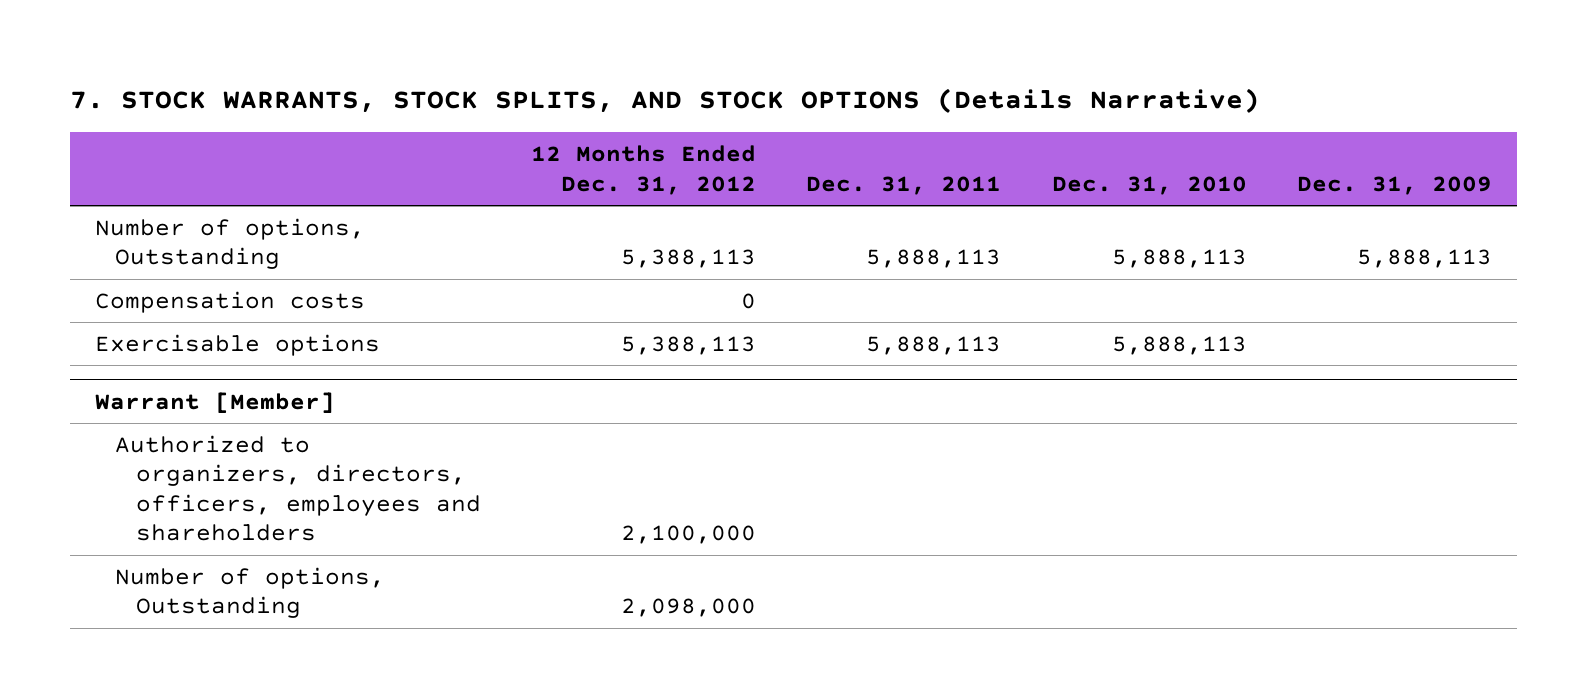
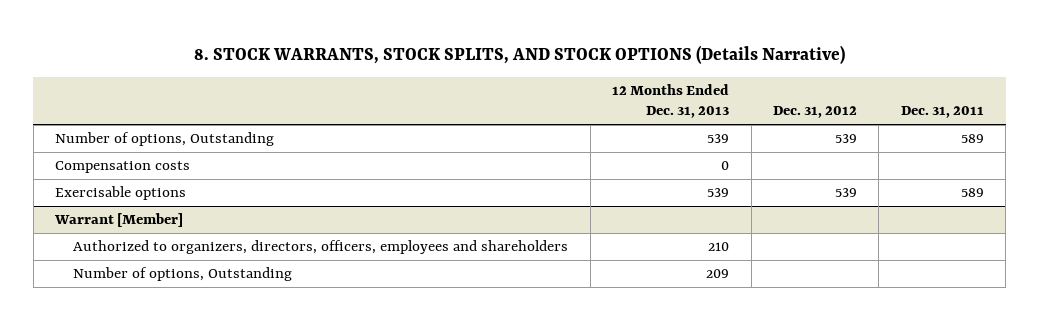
- 7. STOCK WARRANTS, STOCK SPLITS, AND STOCK OPTIONS (Details Narrative)
+ 8. STOCK WARRANTS, STOCK SPLITS, AND STOCK OPTIONS (Details Narrative)
- | 12 Months Ended Dec. 31, 2012 | Dec. 31, 2011 | Dec. 31, 2010 | Dec. 31, 2009
+ | 12 Months Ended Dec. 31, 2013 | Dec. 31, 2012 | Dec. 31, 2011
- Number of options, Outstanding | 5,388,113 | 5,888,113 | 5,888,113 | 5,888,113
+ Number of options, Outstanding | 539 | 539 | 589
- Exercisable options | 5,388,113 | 5,888,113 | 5,888,113 |
+ Exercisable options | 539 | 539 | 589

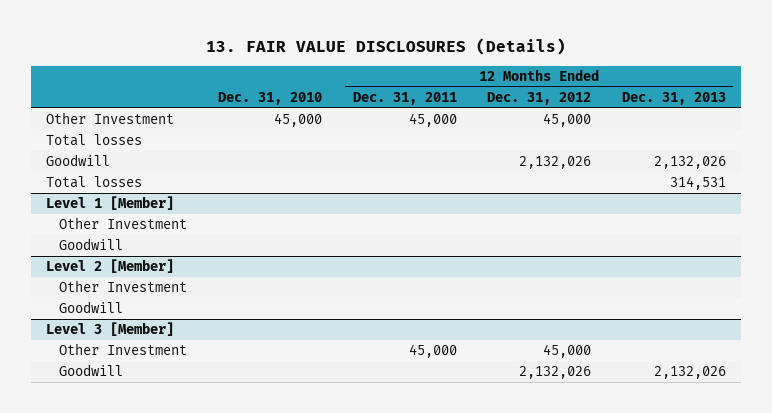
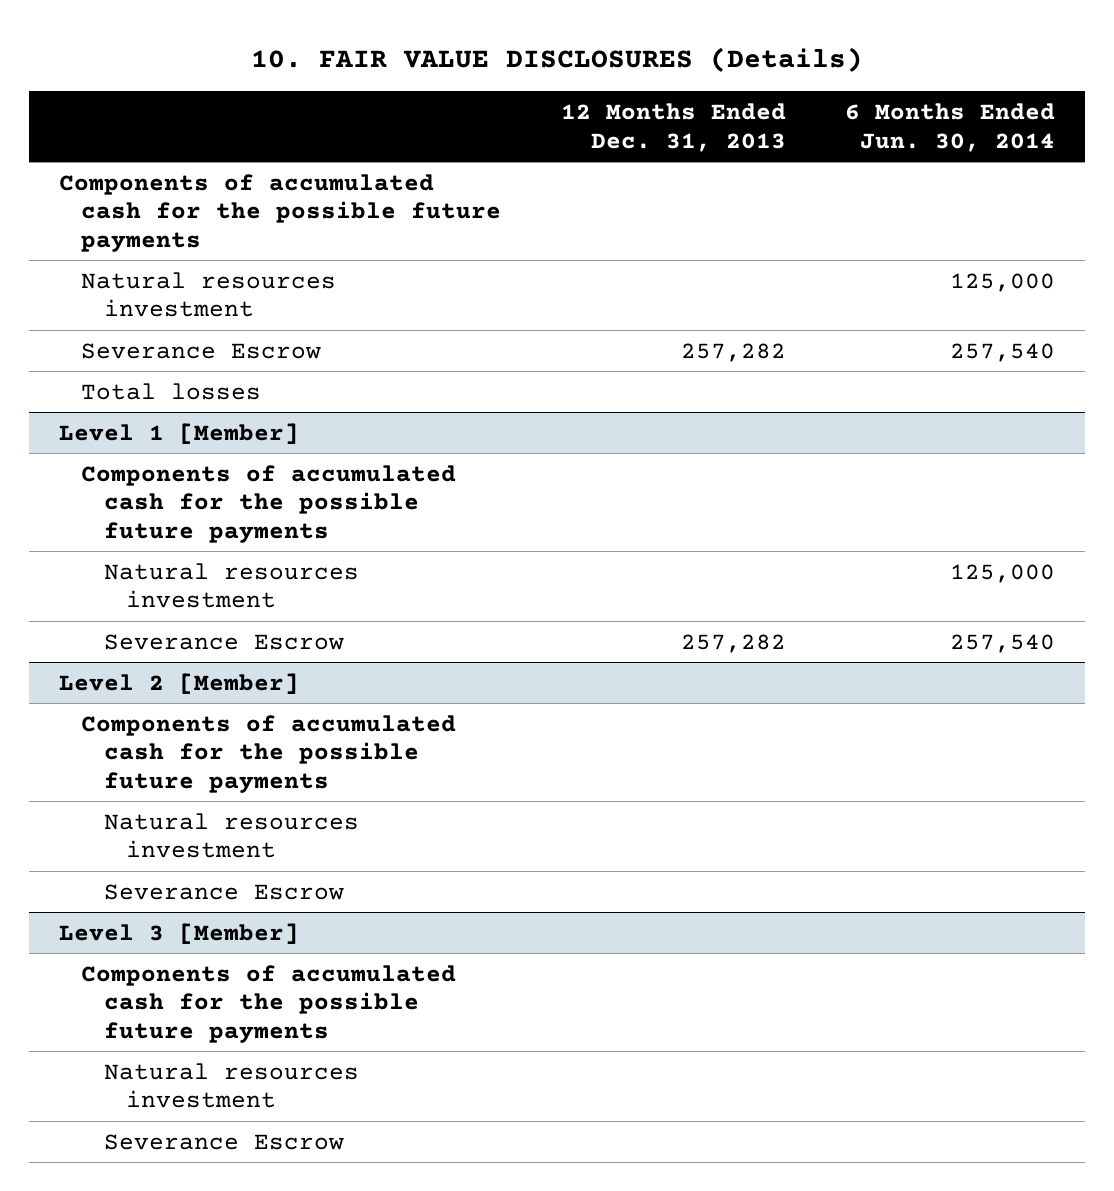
- 13. FAIR VALUE DISCLOSURES (Details)
+ 10. FAIR VALUE DISCLOSURES (Details)
- | Dec. 31, 2010 | 12 Months Ended Dec. 31, 2011 | 12 Months Ended Dec. 31, 2012 | 12 Months Ended Dec. 31, 2013
+ | 12 Months Ended Dec. 31, 2013 | 6 Months Ended Jun. 30, 2014
- Other Investment | 45,000 | 45,000 | 45,000 |
+ Components of accumulated cash for the possible future payments
+ Natural resources investment | | 125,000
+ Severance Escrow | 257,282 | 257,540
- Goodwill | | | 2,132,026 | 2,132,026
- Total losses | | | | 314,531
@ Level 1 [Member]
- Other Investment
- Goodwill
+ Components of accumulated cash for the possible future payments
+ Natural resources investment | | 125,000
+ Severance Escrow | 257,282 | 257,540
@ Level 2 [Member]
- Other Investment
- Goodwill
+ Components of accumulated cash for the possible future payments
+ Natural resources investment
+ Severance Escrow
@ Level 3 [Member]
- Other Investment | | 45,000 | 45,000 |
- Goodwill | | | 2,132,026 | 2,132,026
+ Components of accumulated cash for the possible future payments
+ Natural resources investment
+ Severance Escrow

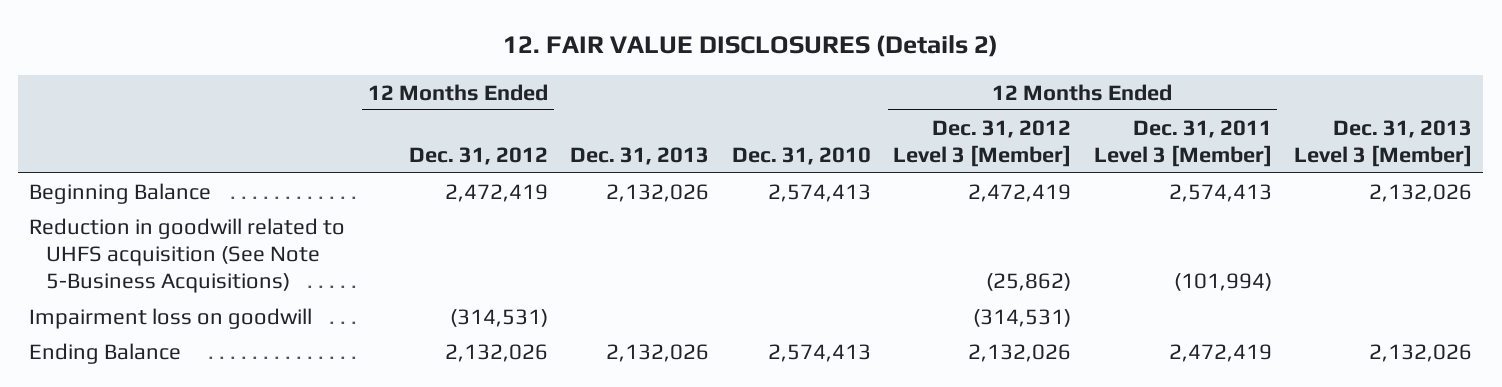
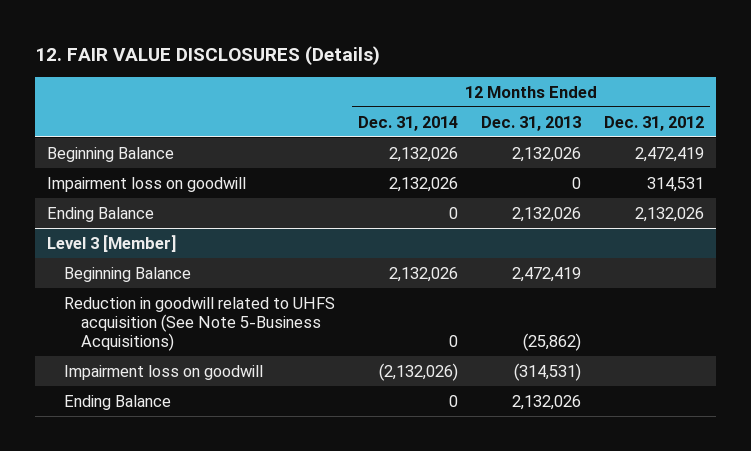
- 12. FAIR VALUE DISCLOSURES (Details 2)
+ 12. FAIR VALUE DISCLOSURES (Details)
- | 12 Months Ended Dec. 31, 2012 | Dec. 31, 2013 | Dec. 31, 2010 | 12 Months Ended Dec. 31, 2012 Level 3 [Member] | 12 Months Ended Dec. 31, 2011 Level 3 [Member] | Dec. 31, 2013 Level 3 [Member]
+ | 12 Months Ended Dec. 31, 2014 | 12 Months Ended Dec. 31, 2013 | 12 Months Ended Dec. 31, 2012
- Reduction in goodwill related to UHFS acquisition (See Note 5-Business Acquisitions) | | | | (25,862) | (101,994) |
- Impairment loss on goodwill | (314,531) | | | (314,531) | |
+ Impairment loss on goodwill | 2,132,026 | 0 | 314,531
+ Level 3 [Member]
+ Beginning Balance | 2,132,026 | 2,472,419 |
+ Reduction in goodwill related to UHFS acquisition (See Note 5-Business Acquisitions) | 0 | (25,862) |
+ Impairment loss on goodwill | (2,132,026) | (314,531) |
+ Ending Balance | 0 | 2,132,026 |

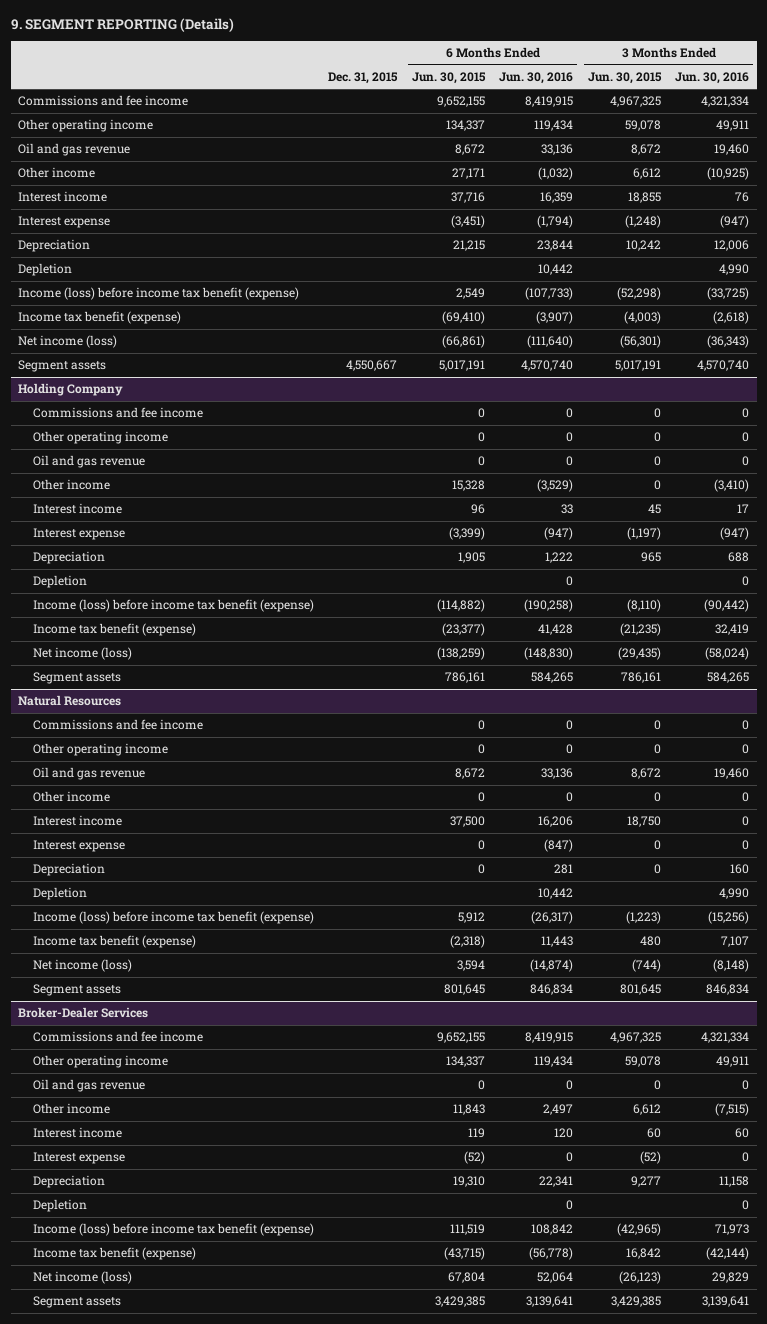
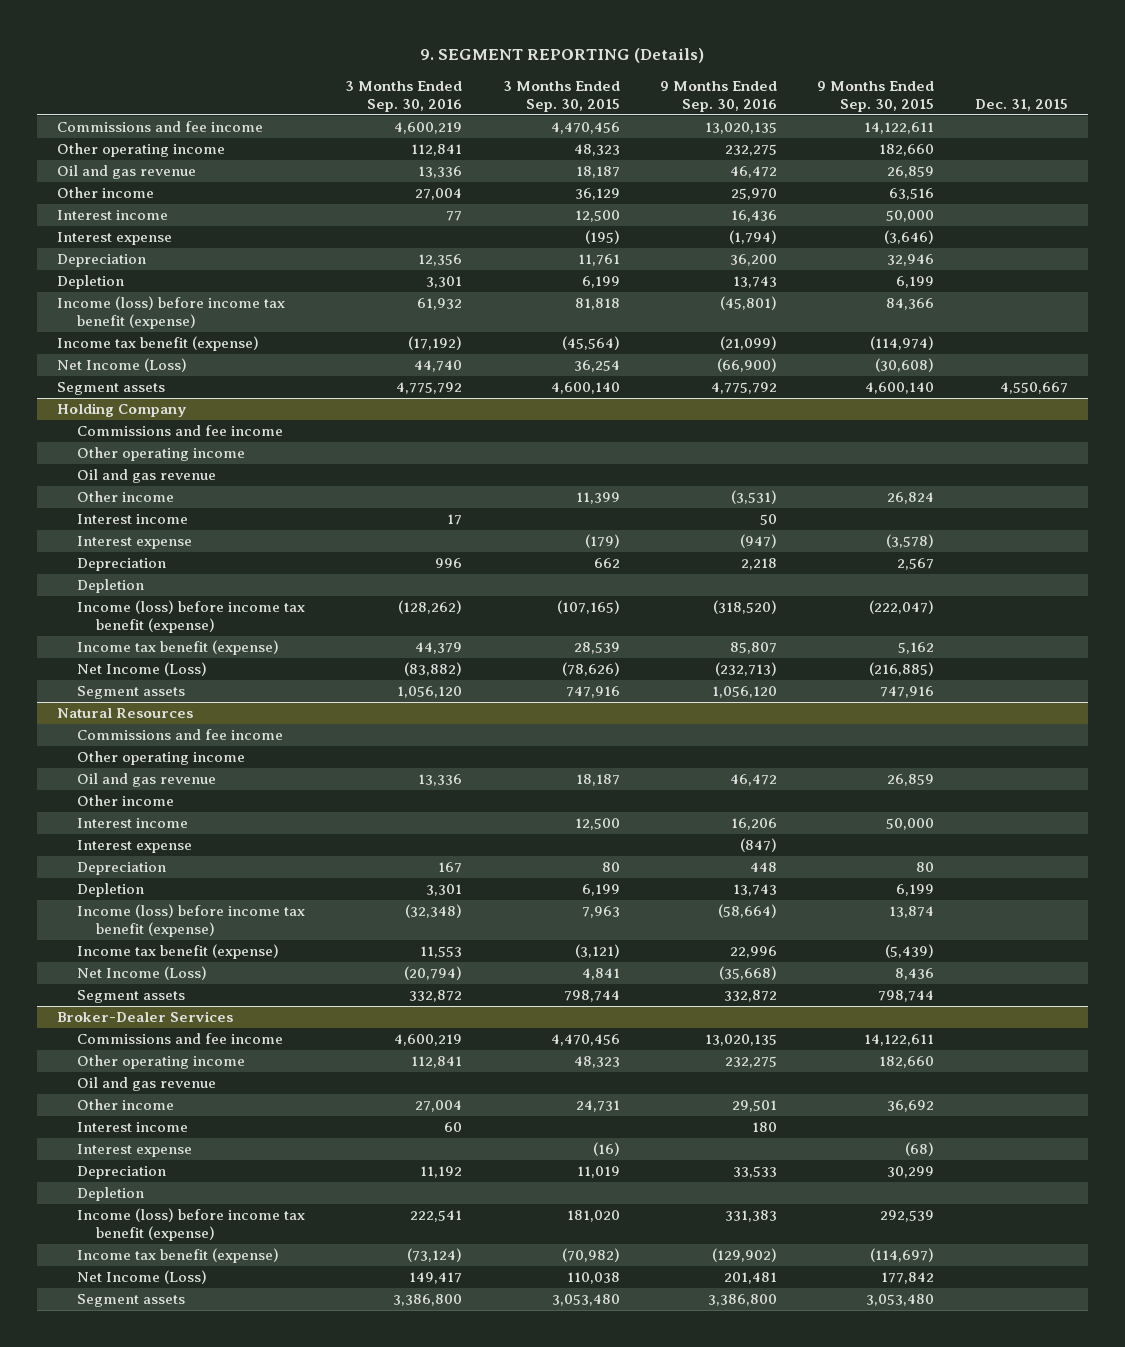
- | Dec. 31, 2015 | 6 Months Ended Jun. 30, 2015 | 6 Months Ended Jun. 30, 2016 | 3 Months Ended Jun. 30, 2015 | 3 Months Ended Jun. 30, 2016
+ | 3 Months Ended Sep. 30, 2016 | 3 Months Ended Sep. 30, 2015 | 9 Months Ended Sep. 30, 2016 | 9 Months Ended Sep. 30, 2015 | Dec. 31, 2015
- Net income (loss) | | (66,861) | (111,640) | (56,301) | (36,343)
+ Net Income (Loss) | 44,740 | 36,254 | (66,900) | (30,608) |
@ Holding Company
- Net income (loss) | | (138,259) | (148,830) | (29,435) | (58,024)
+ Net Income (Loss) | (83,882) | (78,626) | (232,713) | (216,885) |
@ Natural Resources
- Net income (loss) | | 3,594 | (14,874) | (744) | (8,148)
+ Net Income (Loss) | (20,794) | 4,841 | (35,668) | 8,436 |
@ Broker-Dealer Services
- Net income (loss) | | 67,804 | 52,064 | (26,123) | 29,829
+ Net Income (Loss) | 149,417 | 110,038 | 201,481 | 177,842 |

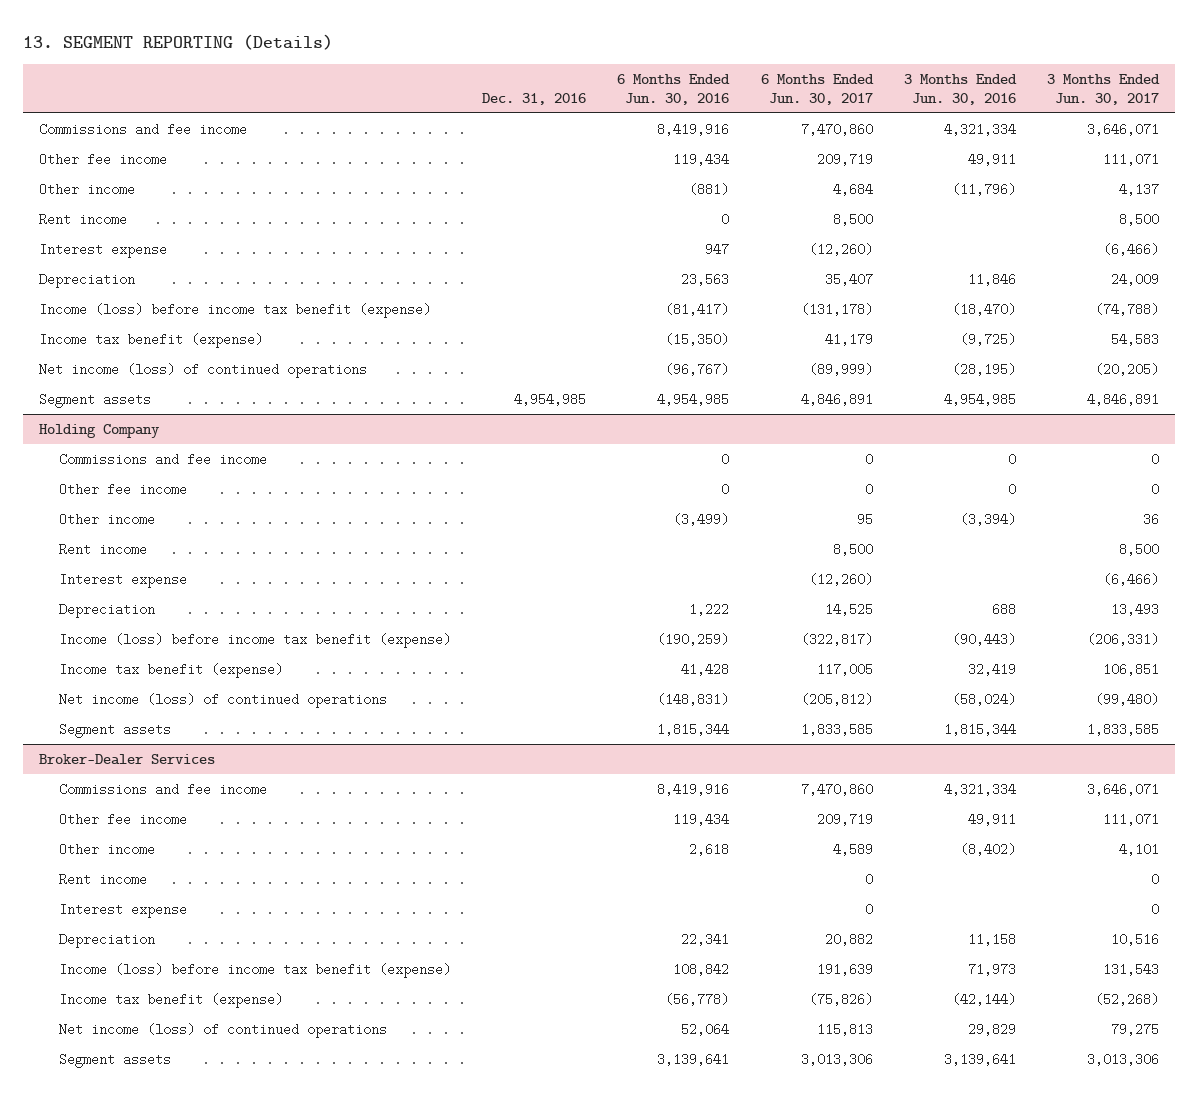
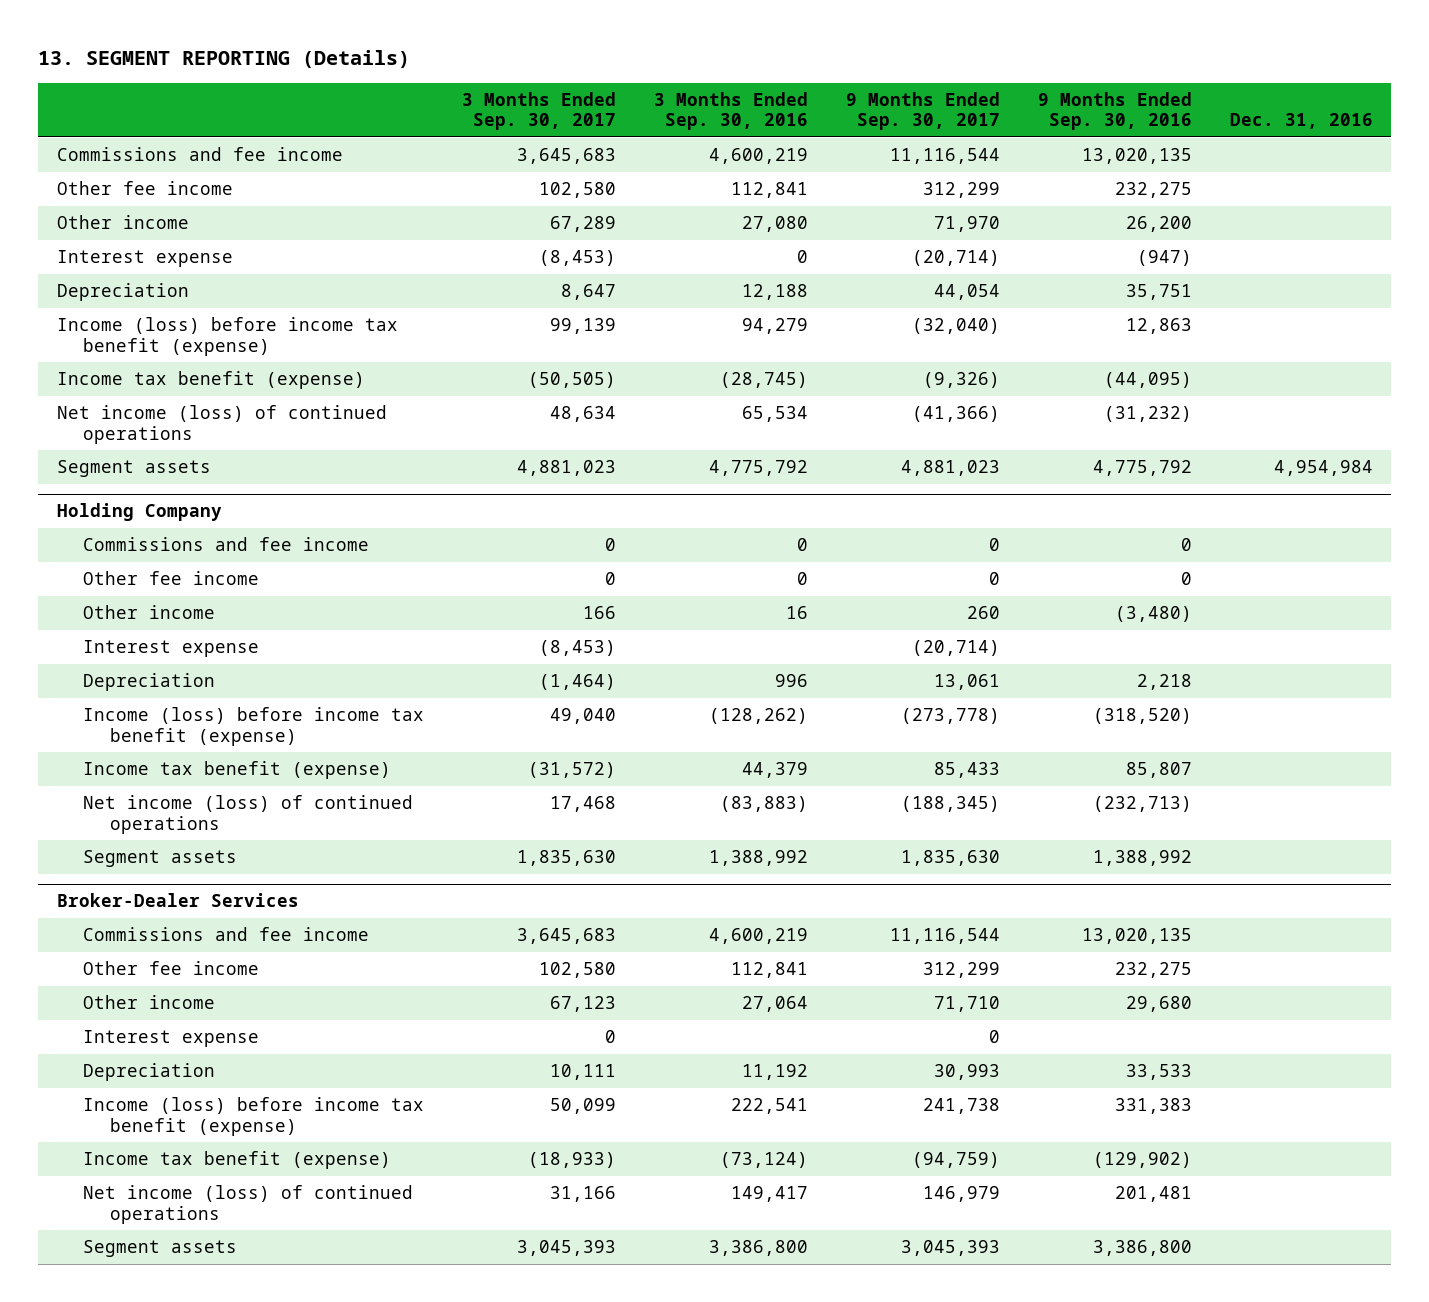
- | Dec. 31, 2016 | 6 Months Ended Jun. 30, 2016 | 6 Months Ended Jun. 30, 2017 | 3 Months Ended Jun. 30, 2016 | 3 Months Ended Jun. 30, 2017
+ | 3 Months Ended Sep. 30, 2017 | 3 Months Ended Sep. 30, 2016 | 9 Months Ended Sep. 30, 2017 | 9 Months Ended Sep. 30, 2016 | Dec. 31, 2016
- Rent income | | 0 | 8,500 | | 8,500
- Segment assets | 4,954,985 | 4,954,985 | 4,846,891 | 4,954,985 | 4,846,891
+ Segment assets | 4,881,023 | 4,775,792 | 4,881,023 | 4,775,792 | 4,954,984
@ Holding Company
- Rent income | | | 8,500 | | 8,500
@ Broker-Dealer Services
- Rent income | | | 0 | | 0

